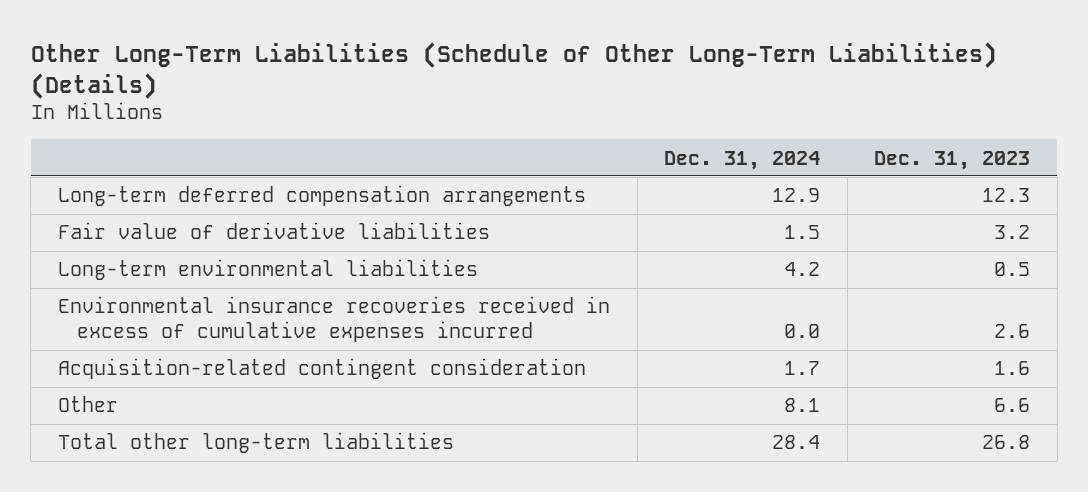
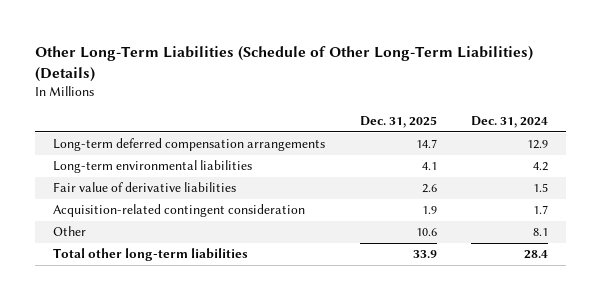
- | Dec. 31, 2024 | Dec. 31, 2023
+ | Dec. 31, 2025 | Dec. 31, 2024
- Environmental insurance recoveries received in excess of cumulative expenses incurred | 0.0 | 2.6
moved down: Fair value of derivative liabilities | 2.6 | 1.5

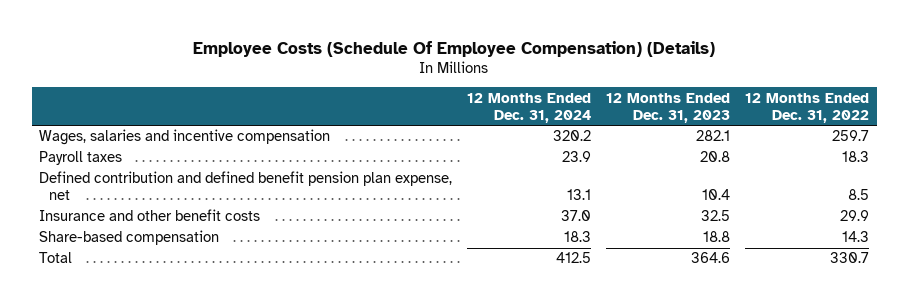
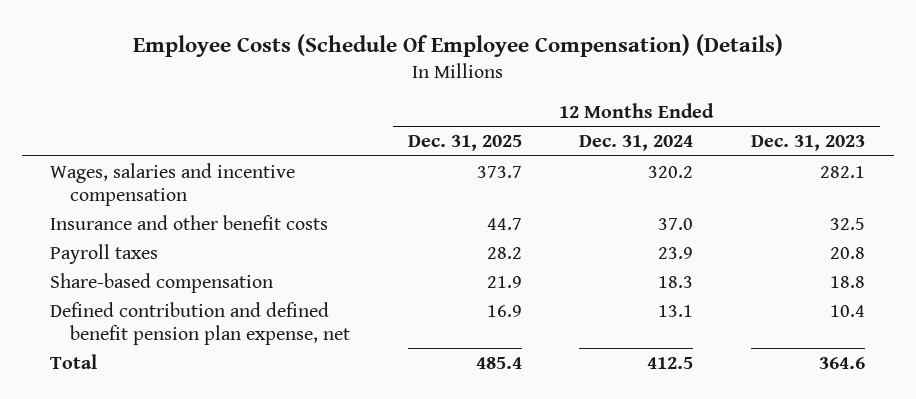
- | 12 Months Ended Dec. 31, 2024 | 12 Months Ended Dec. 31, 2023 | 12 Months Ended Dec. 31, 2022
+ | 12 Months Ended Dec. 31, 2025 | 12 Months Ended Dec. 31, 2024 | 12 Months Ended Dec. 31, 2023
moved down: Payroll taxes | 28.2 | 23.9 | 20.8
moved down: Defined contribution and defined benefit pension plan expense, net | 16.9 | 13.1 | 10.4

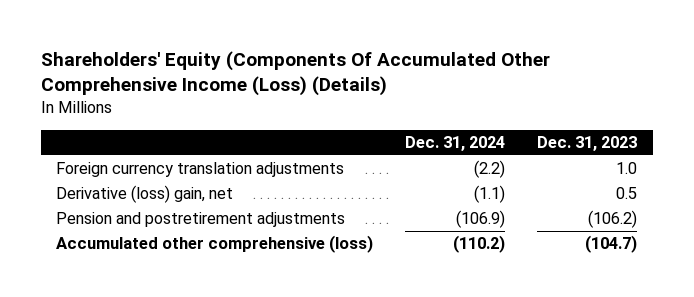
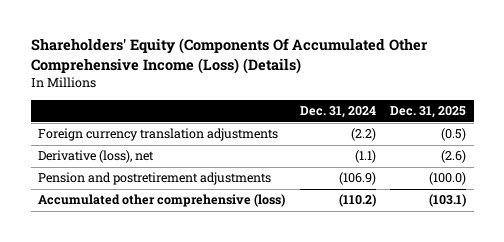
- | Dec. 31, 2024 | Dec. 31, 2023
+ | Dec. 31, 2024 | Dec. 31, 2025
- Derivative (loss) gain, net | (1.1) | 0.5
+ Derivative (loss), net | (1.1) | (2.6)

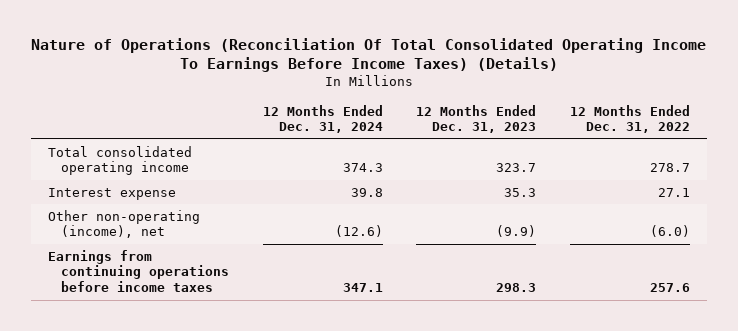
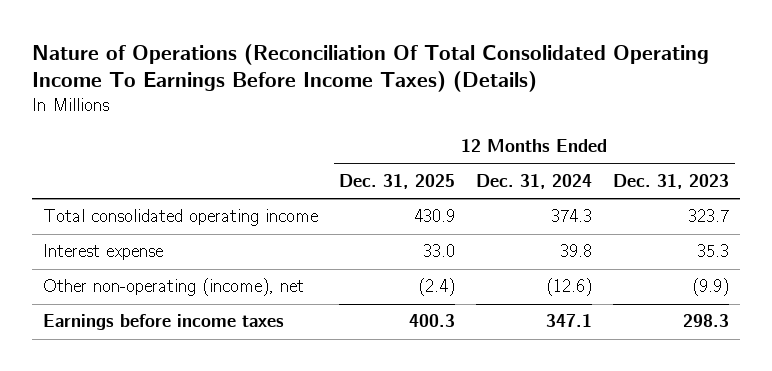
- | 12 Months Ended Dec. 31, 2024 | 12 Months Ended Dec. 31, 2023 | 12 Months Ended Dec. 31, 2022
+ | 12 Months Ended Dec. 31, 2025 | 12 Months Ended Dec. 31, 2024 | 12 Months Ended Dec. 31, 2023
- Earnings from continuing operations before income taxes | 347.1 | 298.3 | 257.6
+ Earnings before income taxes | 400.3 | 347.1 | 298.3

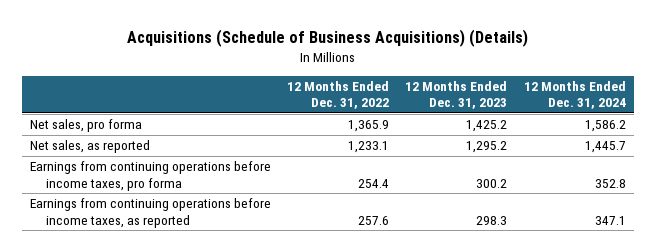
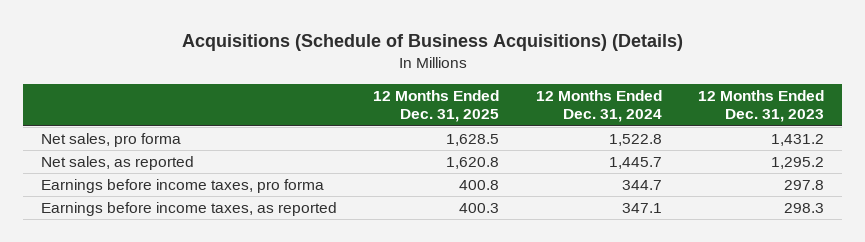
- | 12 Months Ended Dec. 31, 2022 | 12 Months Ended Dec. 31, 2023 | 12 Months Ended Dec. 31, 2024
+ | 12 Months Ended Dec. 31, 2025 | 12 Months Ended Dec. 31, 2024 | 12 Months Ended Dec. 31, 2023
- Net sales, pro forma | 1,365.9 | 1,425.2 | 1,586.2
+ Net sales, pro forma | 1,628.5 | 1,522.8 | 1,431.2
- Earnings from continuing operations before income taxes, pro forma | 254.4 | 300.2 | 352.8
- Earnings from continuing operations before income taxes, as reported | 257.6 | 298.3 | 347.1
+ Earnings before income taxes, pro forma | 400.8 | 344.7 | 297.8
+ Earnings before income taxes, as reported | 400.3 | 347.1 | 298.3

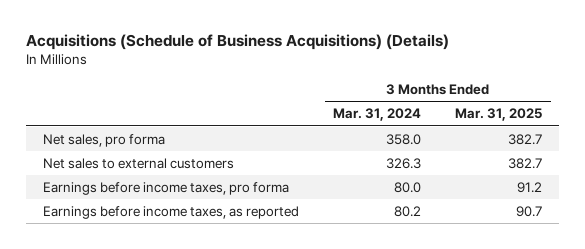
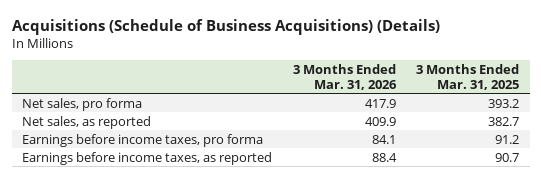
- | 3 Months Ended Mar. 31, 2024 | 3 Months Ended Mar. 31, 2025
+ | 3 Months Ended Mar. 31, 2026 | 3 Months Ended Mar. 31, 2025
- Net sales, pro forma | 358.0 | 382.7
- Net sales to external customers | 326.3 | 382.7
+ Net sales, pro forma | 417.9 | 393.2
+ Net sales, as reported | 409.9 | 382.7

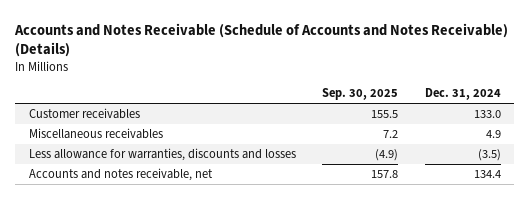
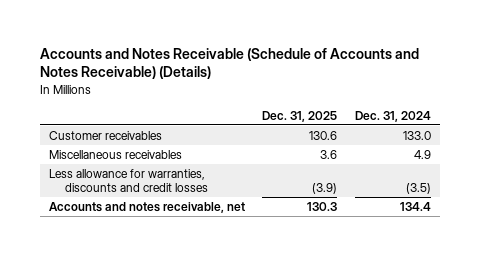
- | Sep. 30, 2025 | Dec. 31, 2024
+ | Dec. 31, 2025 | Dec. 31, 2024
- Less allowance for warranties, discounts and losses | (4.9) | (3.5)
+ Less allowance for warranties, discounts and credit losses | (3.9) | (3.5)

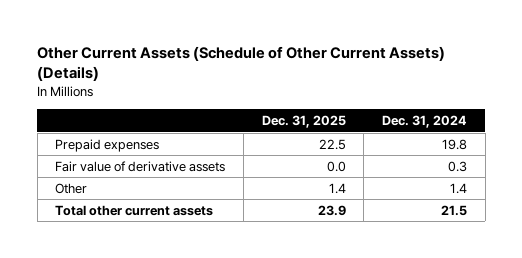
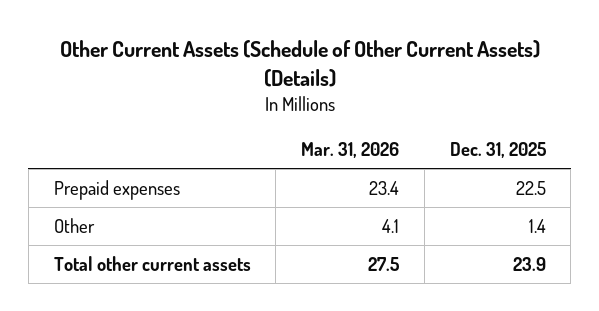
- | Dec. 31, 2025 | Dec. 31, 2024
+ | Mar. 31, 2026 | Dec. 31, 2025
- Fair value of derivative assets | 0.0 | 0.3

